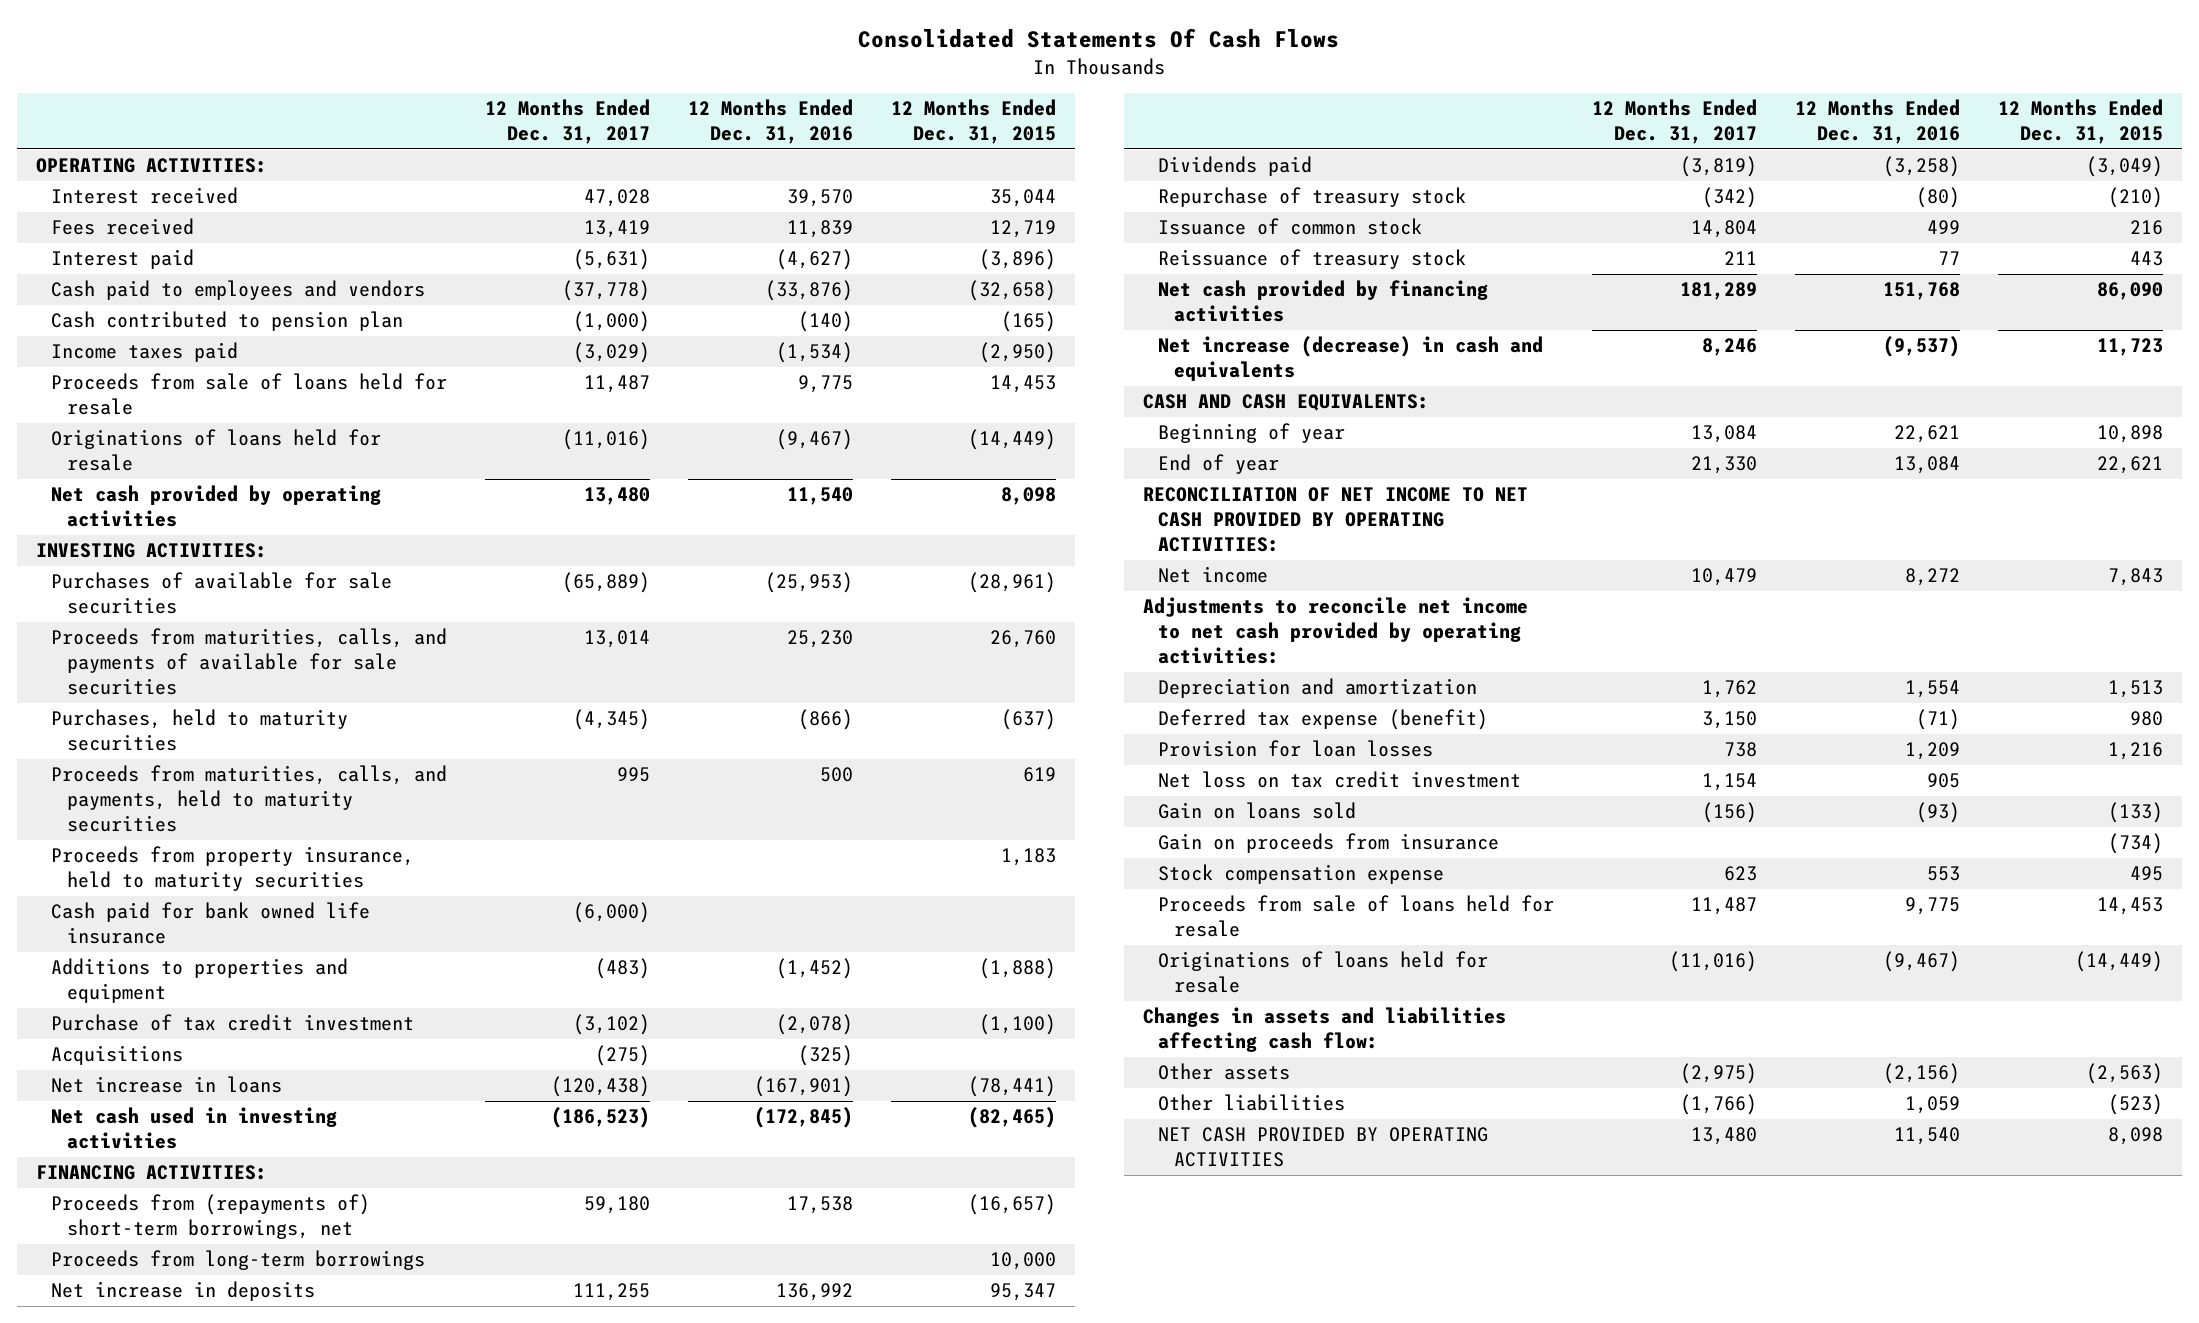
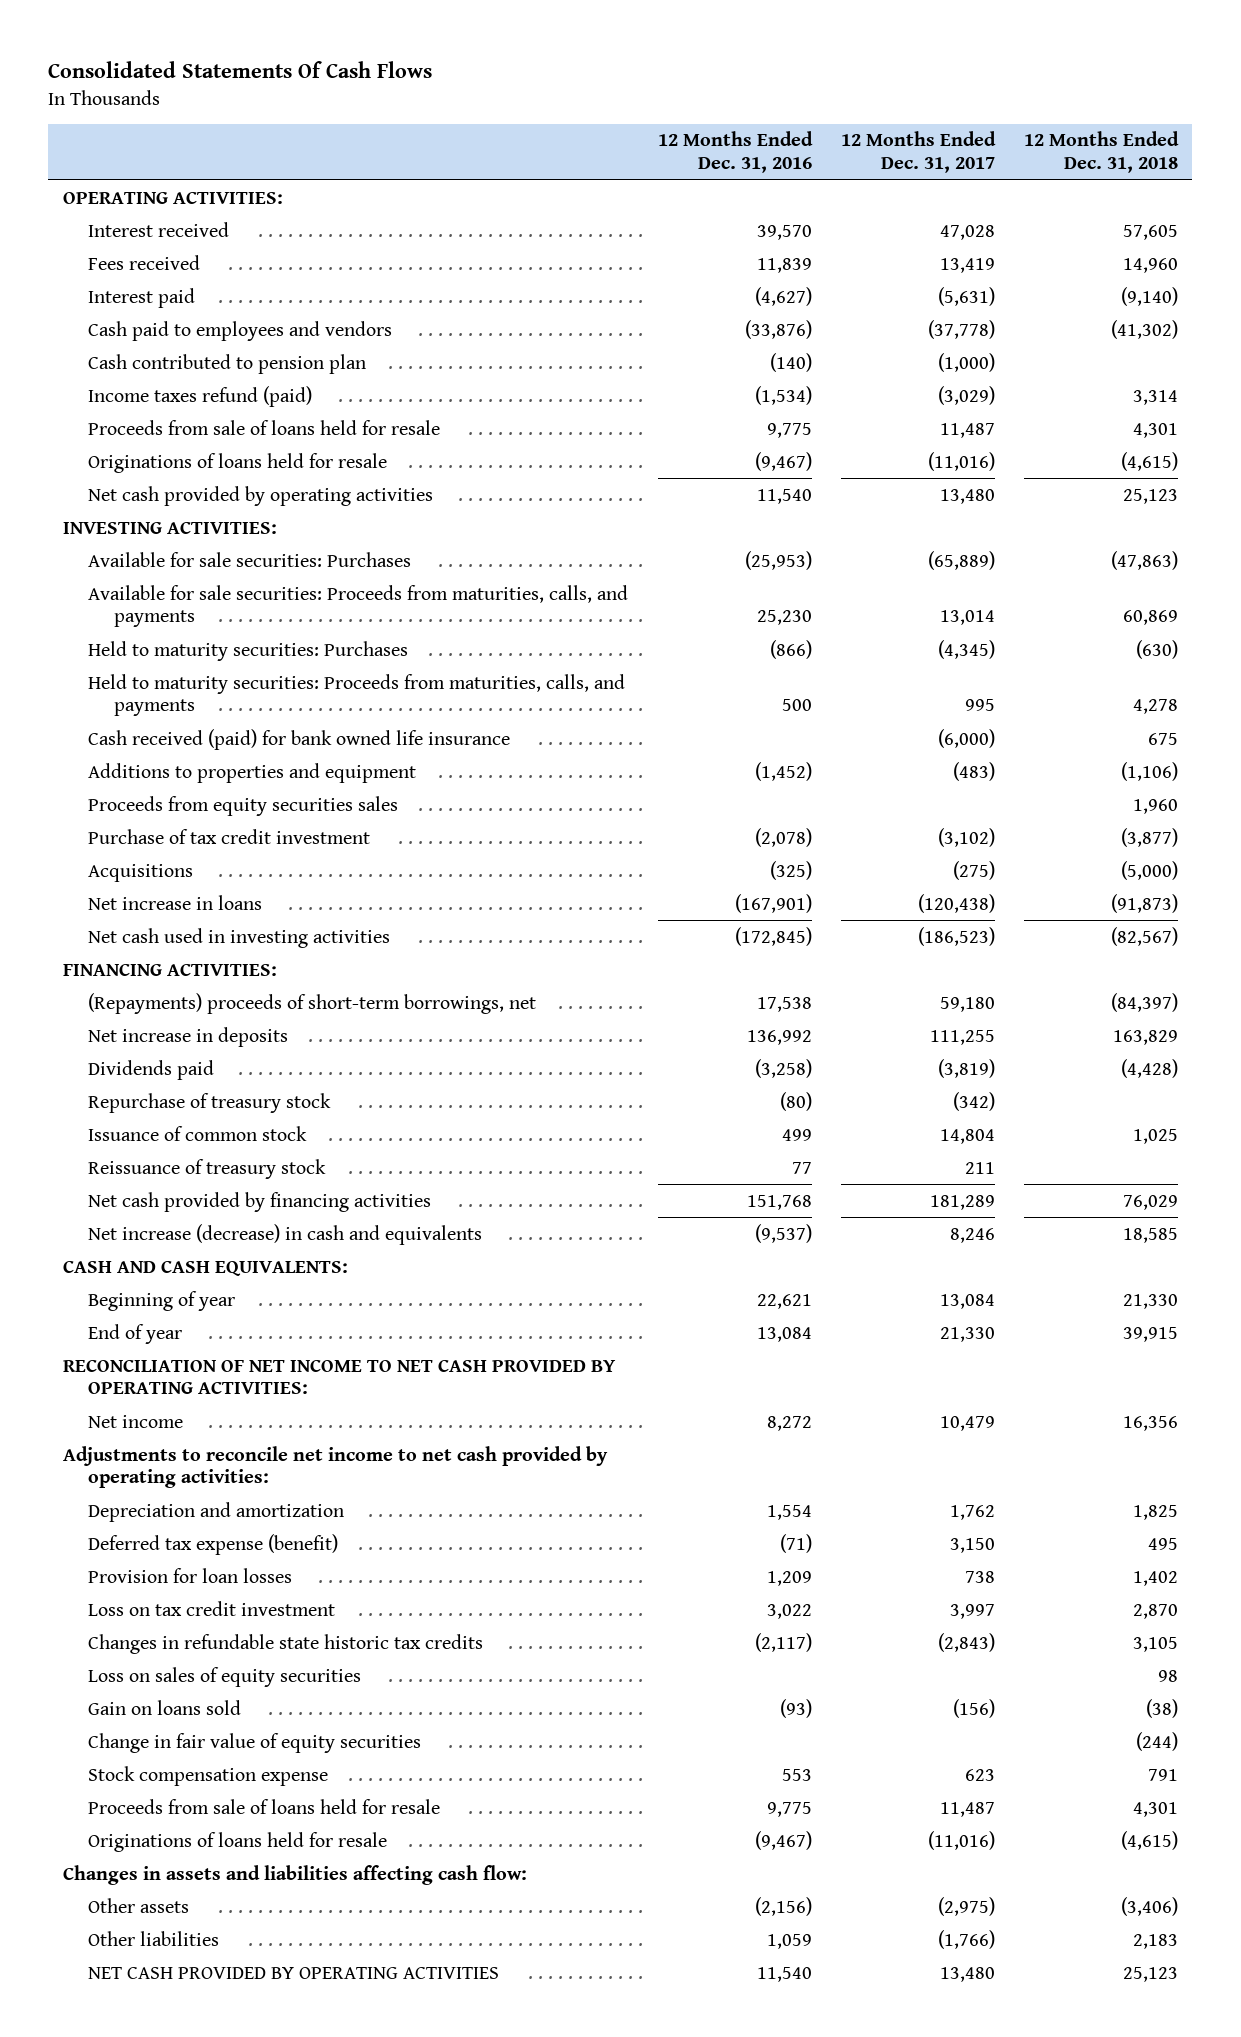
- | 12 Months Ended Dec. 31, 2017 | 12 Months Ended Dec. 31, 2016 | 12 Months Ended Dec. 31, 2015
+ | 12 Months Ended Dec. 31, 2016 | 12 Months Ended Dec. 31, 2017 | 12 Months Ended Dec. 31, 2018
- Income taxes paid | (3,029) | (1,534) | (2,950)
+ Income taxes refund (paid) | (1,534) | (3,029) | 3,314
- Purchases of available for sale securities | (65,889) | (25,953) | (28,961)
- Proceeds from maturities, calls, and payments of available for sale securities | 13,014 | 25,230 | 26,760
- Purchases, held to maturity securities | (4,345) | (866) | (637)
- Proceeds from maturities, calls, and payments, held to maturity securities | 995 | 500 | 619
- Proceeds from property insurance, held to maturity securities | | | 1,183
- Cash paid for bank owned life insurance | (6,000) | |
+ Available for sale securities: Purchases | (25,953) | (65,889) | (47,863)
+ Available for sale securities: Proceeds from maturities, calls, and payments | 25,230 | 13,014 | 60,869
+ Held to maturity securities: Purchases | (866) | (4,345) | (630)
+ Held to maturity securities: Proceeds from maturities, calls, and payments | 500 | 995 | 4,278
+ Cash received (paid) for bank owned life insurance | | (6,000) | 675
+ Proceeds from equity securities sales | | | 1,960
- Proceeds from (repayments of) short-term borrowings, net | 59,180 | 17,538 | (16,657)
- Proceeds from long-term borrowings | | | 10,000
+ (Repayments) proceeds of short-term borrowings, net | 17,538 | 59,180 | (84,397)
- Net loss on tax credit investment | 1,154 | 905 |
+ Loss on tax credit investment | 3,022 | 3,997 | 2,870
+ Changes in refundable state historic tax credits | (2,117) | (2,843) | 3,105
+ Loss on sales of equity securities | | | 98
- Gain on proceeds from insurance | | | (734)
+ Change in fair value of equity securities | | | (244)

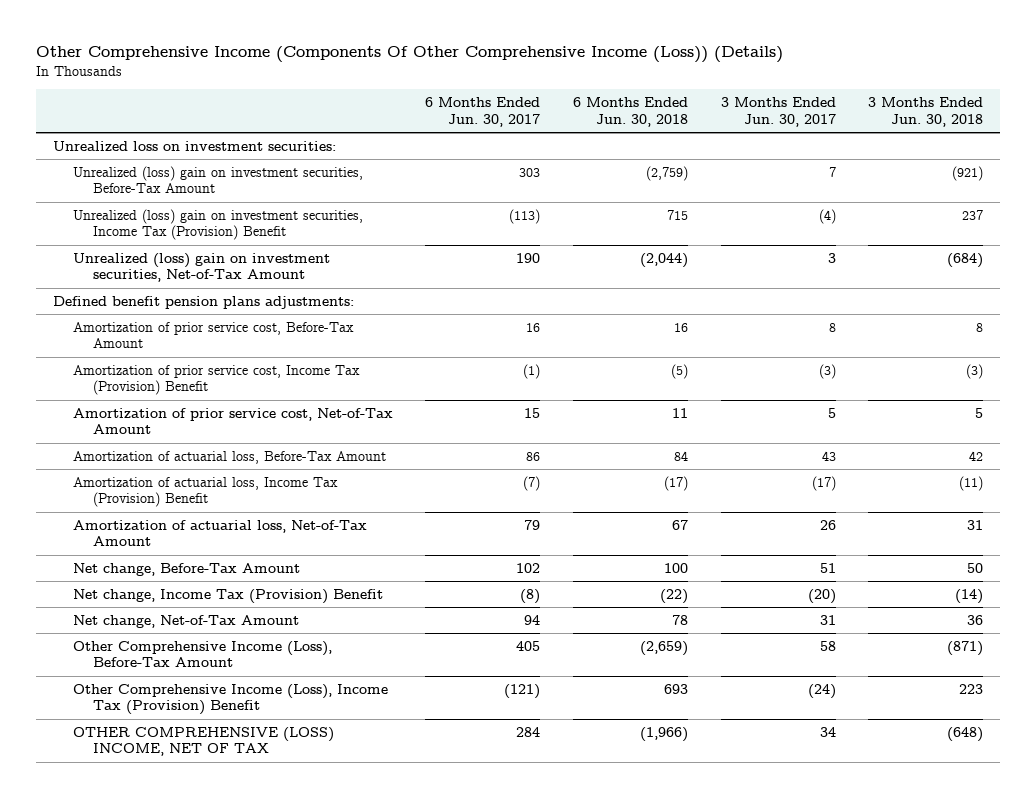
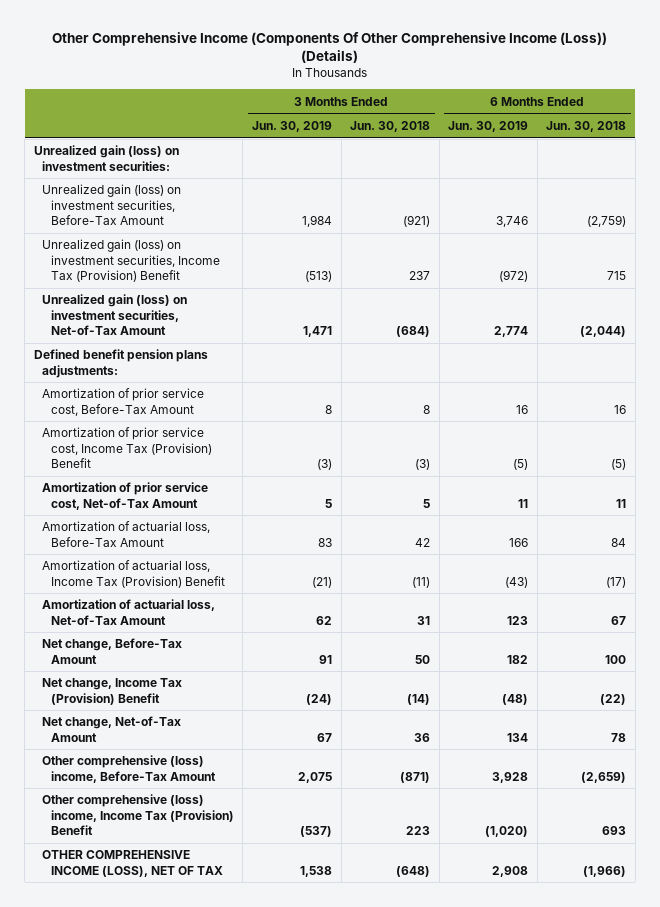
- | 6 Months Ended Jun. 30, 2017 | 6 Months Ended Jun. 30, 2018 | 3 Months Ended Jun. 30, 2017 | 3 Months Ended Jun. 30, 2018
+ | 3 Months Ended Jun. 30, 2019 | 3 Months Ended Jun. 30, 2018 | 6 Months Ended Jun. 30, 2019 | 6 Months Ended Jun. 30, 2018
- Unrealized loss on investment securities:
- Unrealized (loss) gain on investment securities, Before-Tax Amount | 303 | (2,759) | 7 | (921)
- Unrealized (loss) gain on investment securities, Income Tax (Provision) Benefit | (113) | 715 | (4) | 237
- Unrealized (loss) gain on investment securities, Net-of-Tax Amount | 190 | (2,044) | 3 | (684)
+ Unrealized gain (loss) on investment securities:
+ Unrealized gain (loss) on investment securities, Before-Tax Amount | 1,984 | (921) | 3,746 | (2,759)
+ Unrealized gain (loss) on investment securities, Income Tax (Provision) Benefit | (513) | 237 | (972) | 715
+ Unrealized gain (loss) on investment securities, Net-of-Tax Amount | 1,471 | (684) | 2,774 | (2,044)
- Other Comprehensive Income (Loss), Before-Tax Amount | 405 | (2,659) | 58 | (871)
- Other Comprehensive Income (Loss), Income Tax (Provision) Benefit | (121) | 693 | (24) | 223
- OTHER COMPREHENSIVE (LOSS) INCOME, NET OF TAX | 284 | (1,966) | 34 | (648)
+ Other comprehensive (loss) income, Before-Tax Amount | 2,075 | (871) | 3,928 | (2,659)
+ Other comprehensive (loss) income, Income Tax (Provision) Benefit | (537) | 223 | (1,020) | 693
+ OTHER COMPREHENSIVE INCOME (LOSS), NET OF TAX | 1,538 | (648) | 2,908 | (1,966)

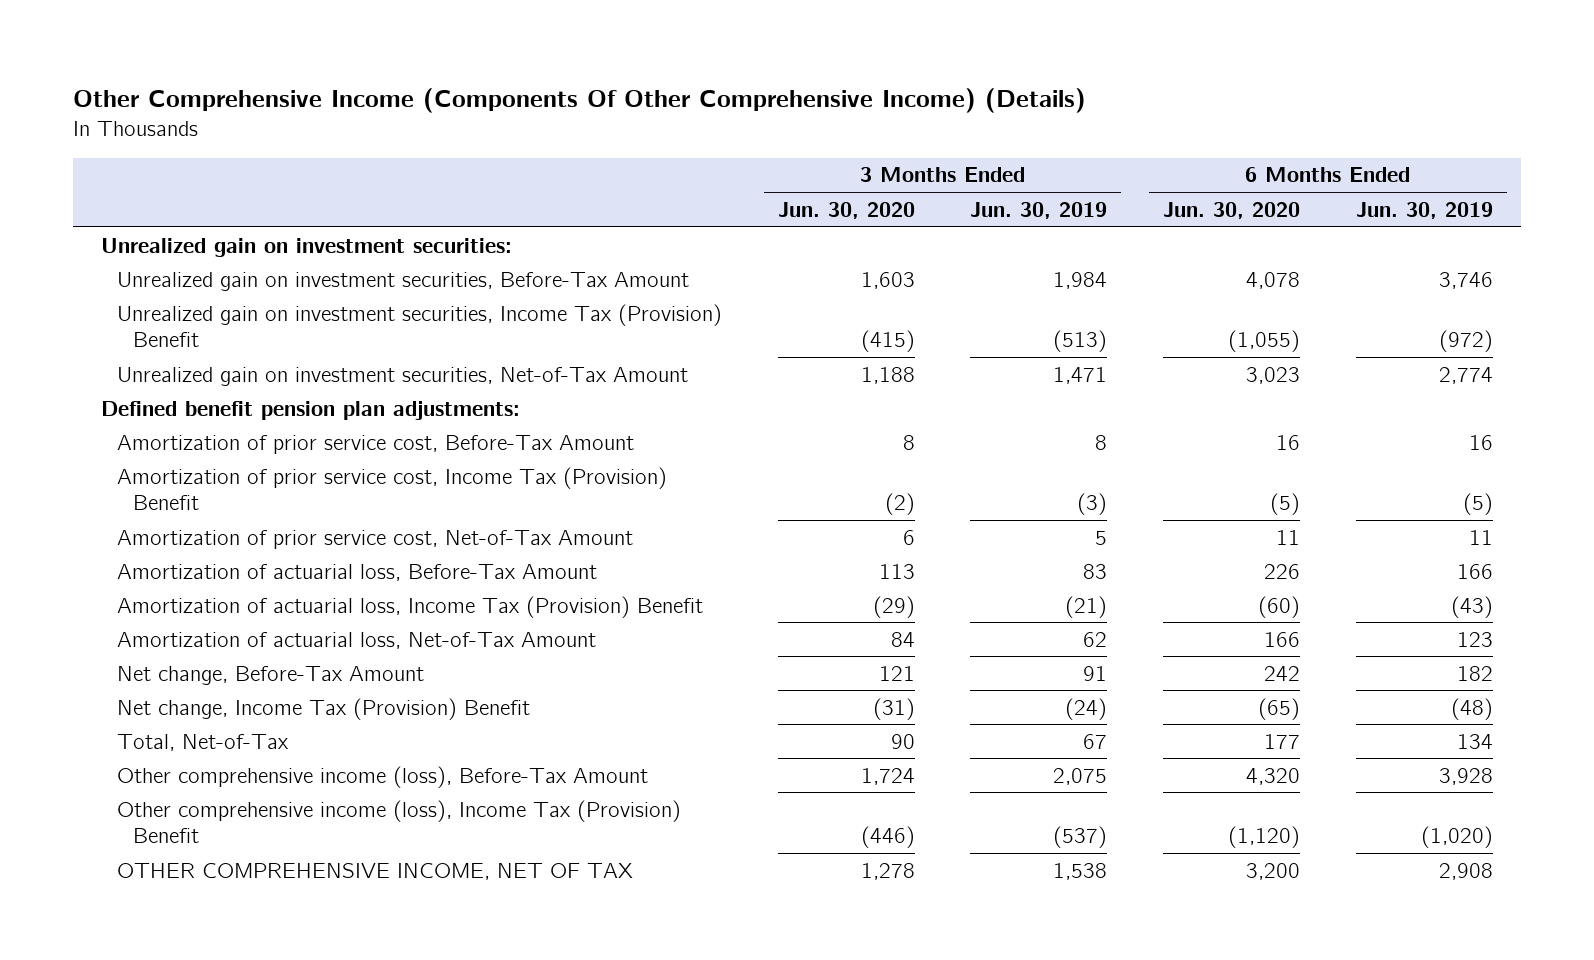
- Other Comprehensive Income (Components Of Other Comprehensive Income (Loss)) (Details)
+ Other Comprehensive Income (Components Of Other Comprehensive Income) (Details)
- | 3 Months Ended Jun. 30, 2019 | 3 Months Ended Jun. 30, 2018 | 6 Months Ended Jun. 30, 2019 | 6 Months Ended Jun. 30, 2018
+ | 3 Months Ended Jun. 30, 2020 | 3 Months Ended Jun. 30, 2019 | 6 Months Ended Jun. 30, 2020 | 6 Months Ended Jun. 30, 2019
- Unrealized gain (loss) on investment securities:
- Unrealized gain (loss) on investment securities, Before-Tax Amount | 1,984 | (921) | 3,746 | (2,759)
- Unrealized gain (loss) on investment securities, Income Tax (Provision) Benefit | (513) | 237 | (972) | 715
- Unrealized gain (loss) on investment securities, Net-of-Tax Amount | 1,471 | (684) | 2,774 | (2,044)
- Defined benefit pension plans adjustments:
+ Unrealized gain on investment securities:
+ Unrealized gain on investment securities, Before-Tax Amount | 1,603 | 1,984 | 4,078 | 3,746
+ Unrealized gain on investment securities, Income Tax (Provision) Benefit | (415) | (513) | (1,055) | (972)
+ Unrealized gain on investment securities, Net-of-Tax Amount | 1,188 | 1,471 | 3,023 | 2,774
+ Defined benefit pension plan adjustments:
- Net change, Net-of-Tax Amount | 67 | 36 | 134 | 78
- Other comprehensive (loss) income, Before-Tax Amount | 2,075 | (871) | 3,928 | (2,659)
- Other comprehensive (loss) income, Income Tax (Provision) Benefit | (537) | 223 | (1,020) | 693
- OTHER COMPREHENSIVE INCOME (LOSS), NET OF TAX | 1,538 | (648) | 2,908 | (1,966)
+ Total, Net-of-Tax | 90 | 67 | 177 | 134
+ Other comprehensive income (loss), Before-Tax Amount | 1,724 | 2,075 | 4,320 | 3,928
+ Other comprehensive income (loss), Income Tax (Provision) Benefit | (446) | (537) | (1,120) | (1,020)
+ OTHER COMPREHENSIVE INCOME, NET OF TAX | 1,278 | 1,538 | 3,200 | 2,908

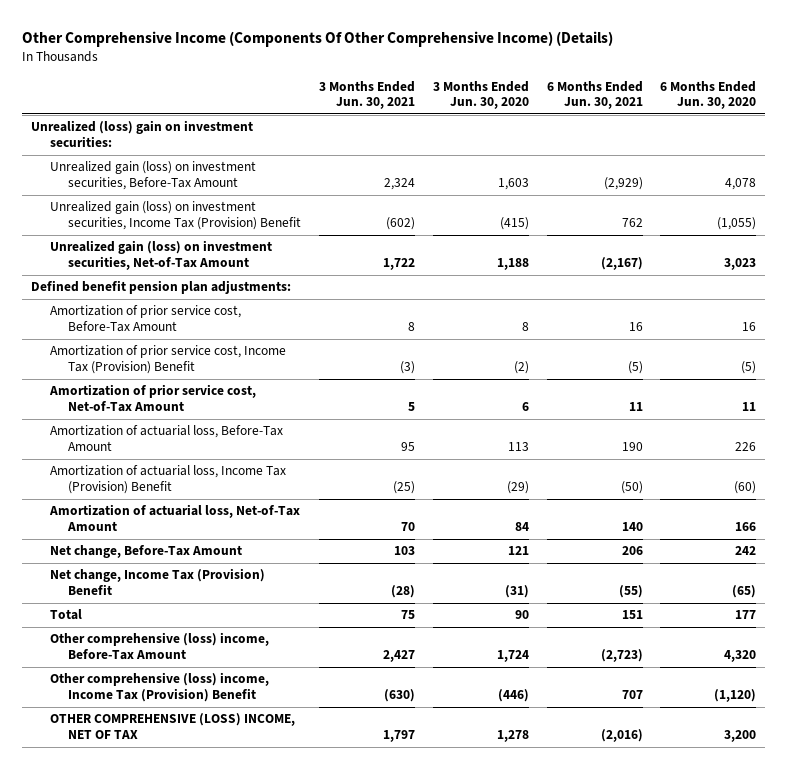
- | 3 Months Ended Jun. 30, 2020 | 3 Months Ended Jun. 30, 2019 | 6 Months Ended Jun. 30, 2020 | 6 Months Ended Jun. 30, 2019
+ | 3 Months Ended Jun. 30, 2021 | 3 Months Ended Jun. 30, 2020 | 6 Months Ended Jun. 30, 2021 | 6 Months Ended Jun. 30, 2020
- Unrealized gain on investment securities:
- Unrealized gain on investment securities, Before-Tax Amount | 1,603 | 1,984 | 4,078 | 3,746
- Unrealized gain on investment securities, Income Tax (Provision) Benefit | (415) | (513) | (1,055) | (972)
- Unrealized gain on investment securities, Net-of-Tax Amount | 1,188 | 1,471 | 3,023 | 2,774
+ Unrealized (loss) gain on investment securities:
+ Unrealized gain (loss) on investment securities, Before-Tax Amount | 2,324 | 1,603 | (2,929) | 4,078
+ Unrealized gain (loss) on investment securities, Income Tax (Provision) Benefit | (602) | (415) | 762 | (1,055)
+ Unrealized gain (loss) on investment securities, Net-of-Tax Amount | 1,722 | 1,188 | (2,167) | 3,023
- Total, Net-of-Tax | 90 | 67 | 177 | 134
- Other comprehensive income (loss), Before-Tax Amount | 1,724 | 2,075 | 4,320 | 3,928
- Other comprehensive income (loss), Income Tax (Provision) Benefit | (446) | (537) | (1,120) | (1,020)
- OTHER COMPREHENSIVE INCOME, NET OF TAX | 1,278 | 1,538 | 3,200 | 2,908
+ Total | 75 | 90 | 151 | 177
+ Other comprehensive (loss) income, Before-Tax Amount | 2,427 | 1,724 | (2,723) | 4,320
+ Other comprehensive (loss) income, Income Tax (Provision) Benefit | (630) | (446) | 707 | (1,120)
+ OTHER COMPREHENSIVE (LOSS) INCOME, NET OF TAX | 1,797 | 1,278 | (2,016) | 3,200

